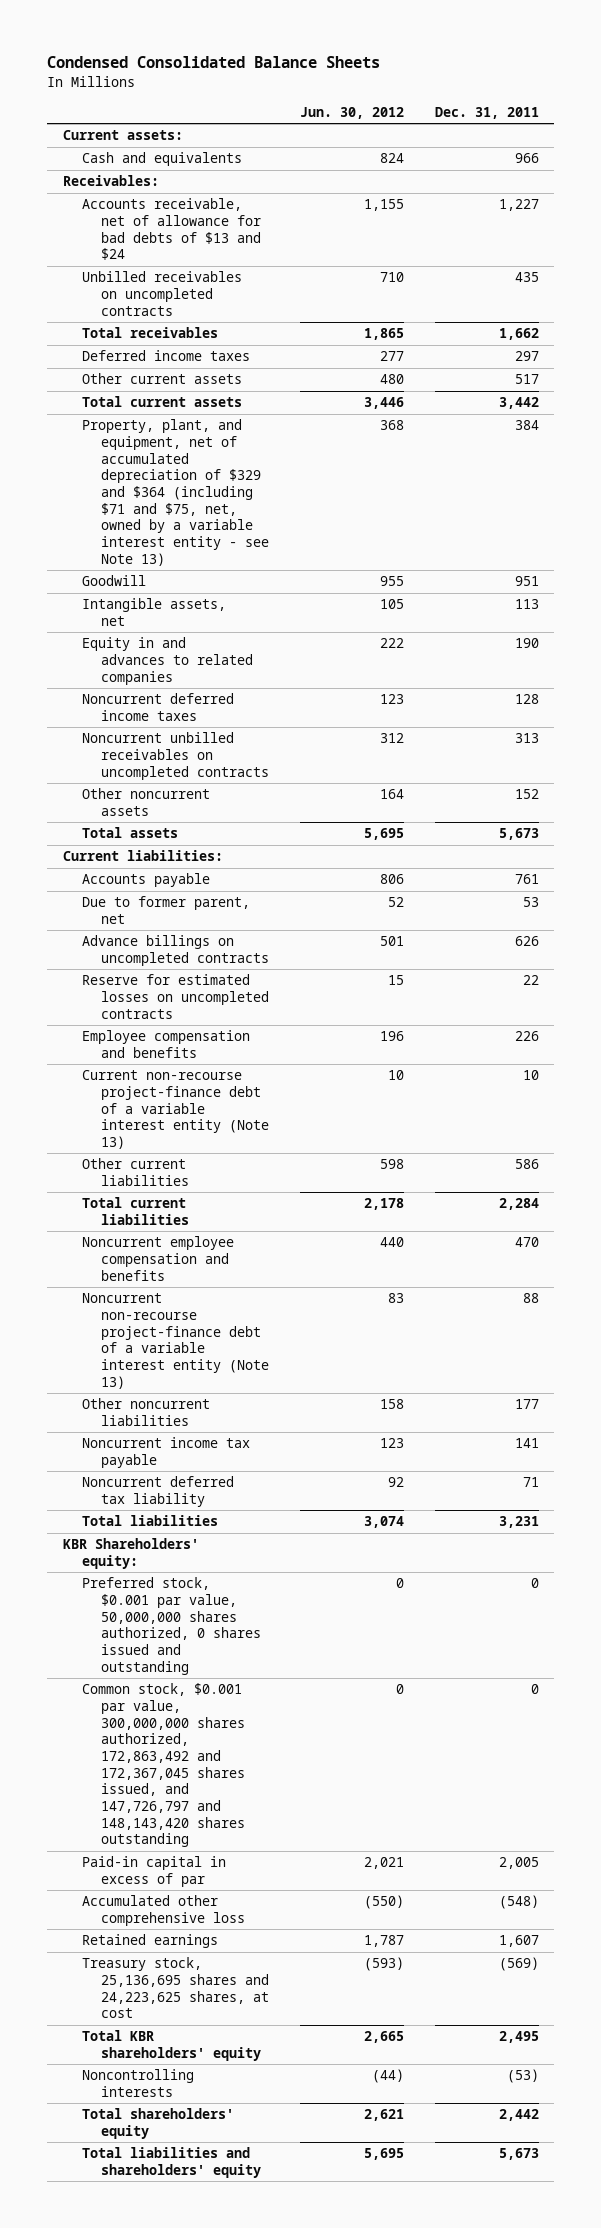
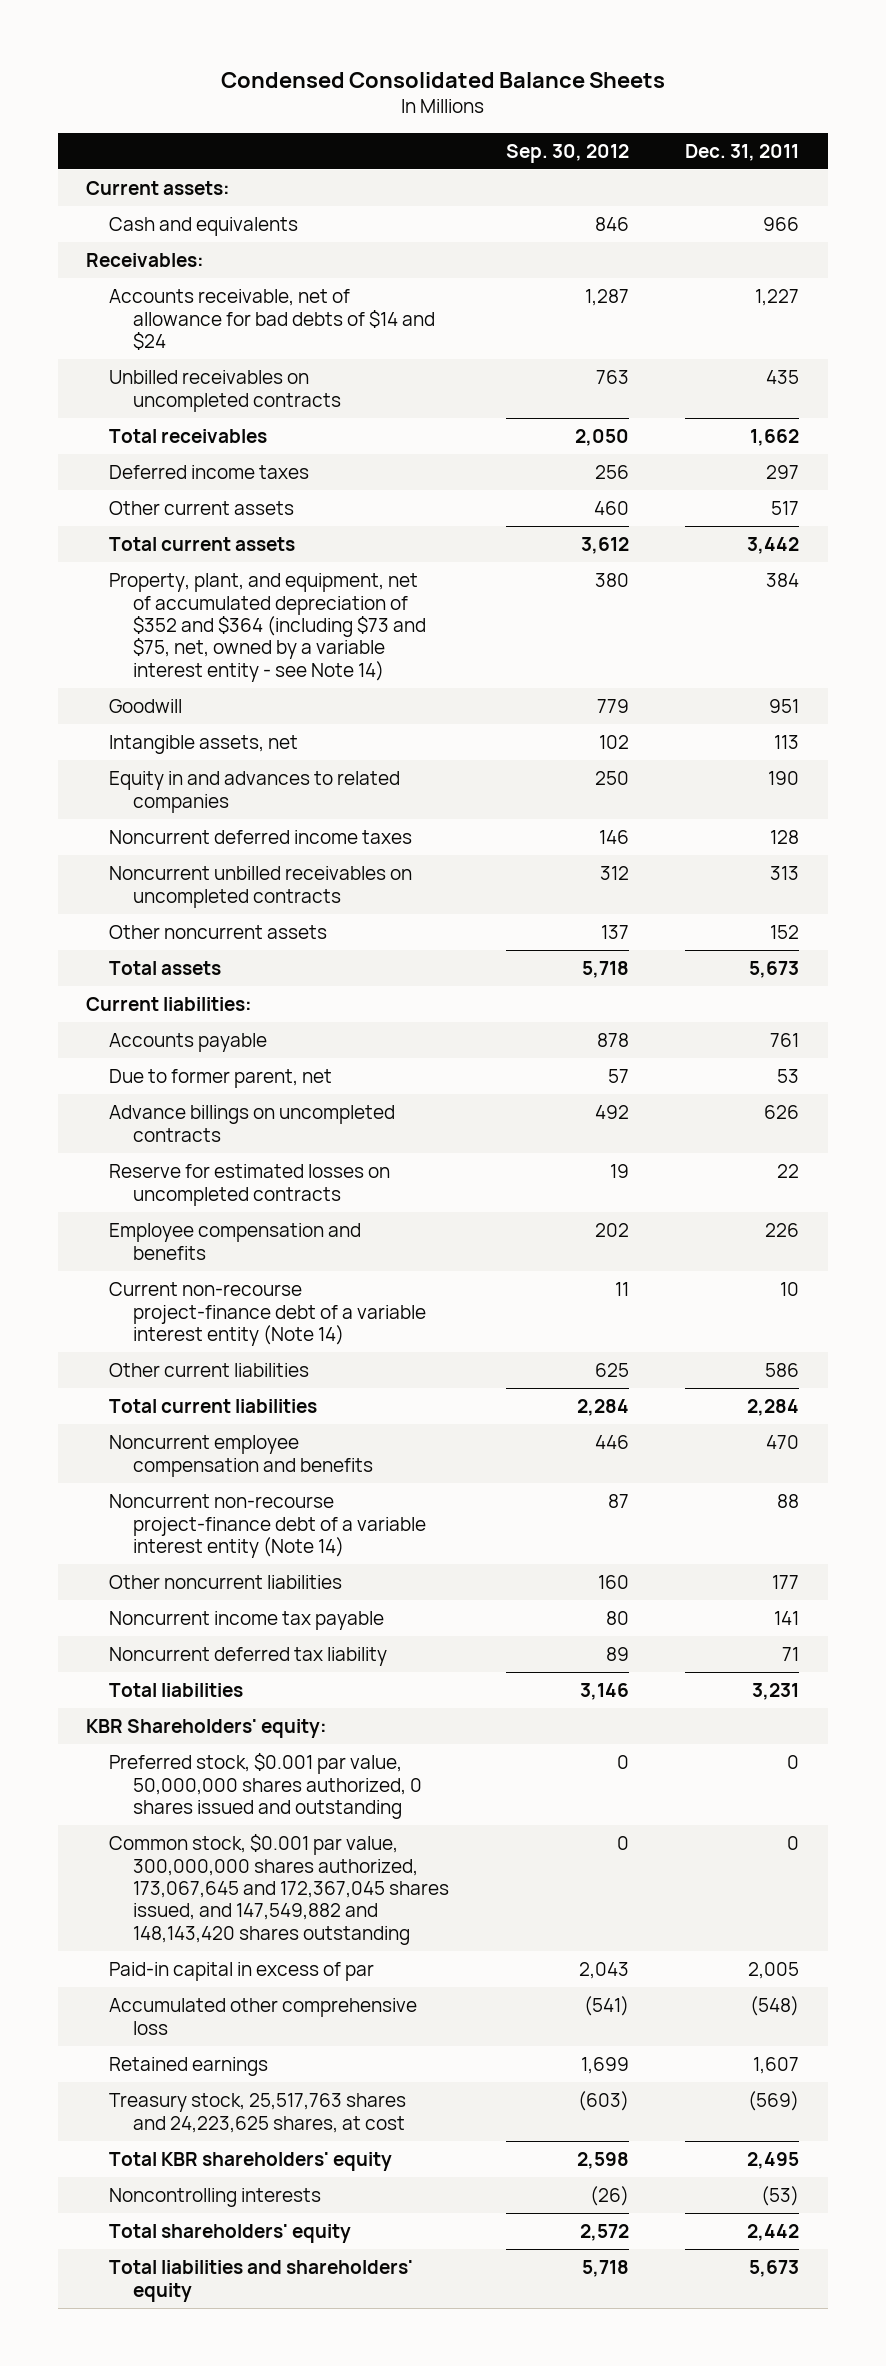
- | Jun. 30, 2012 | Dec. 31, 2011
+ | Sep. 30, 2012 | Dec. 31, 2011
- Accounts receivable, net of allowance for bad debts of $13 and $24 | 1,155 | 1,227
+ Accounts receivable, net of allowance for bad debts of $14 and $24 | 1,287 | 1,227
- Property, plant, and equipment, net of accumulated depreciation of $329 and $364 (including $71 and $75, net, owned by a variable interest entity - see Note 13) | 368 | 384
+ Property, plant, and equipment, net of accumulated depreciation of $352 and $364 (including $73 and $75, net, owned by a variable interest entity - see Note 14) | 380 | 384
- Current non-recourse project-finance debt of a variable interest entity (Note 13) | 10 | 10
+ Current non-recourse project-finance debt of a variable interest entity (Note 14) | 11 | 10
- Noncurrent non-recourse project-finance debt of a variable interest entity (Note 13) | 83 | 88
+ Noncurrent non-recourse project-finance debt of a variable interest entity (Note 14) | 87 | 88
- Common stock, $0.001 par value, 300,000,000 shares authorized, 172,863,492 and 172,367,045 shares issued, and 147,726,797 and 148,143,420 shares outstanding | 0 | 0
+ Common stock, $0.001 par value, 300,000,000 shares authorized, 173,067,645 and 172,367,045 shares issued, and 147,549,882 and 148,143,420 shares outstanding | 0 | 0
- Treasury stock, 25,136,695 shares and 24,223,625 shares, at cost | (593) | (569)
+ Treasury stock, 25,517,763 shares and 24,223,625 shares, at cost | (603) | (569)

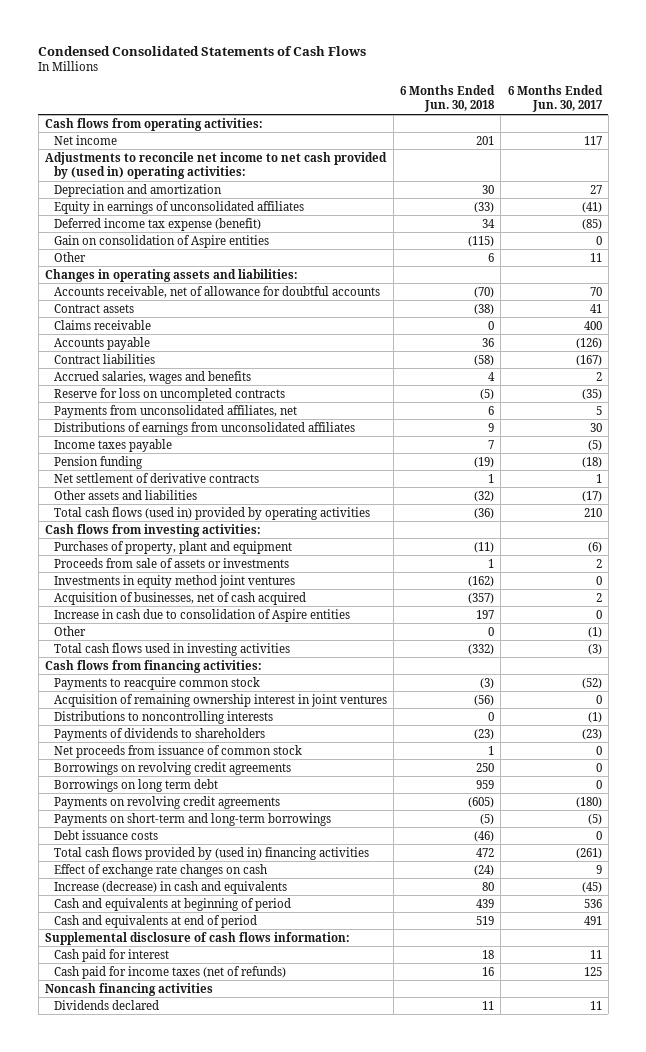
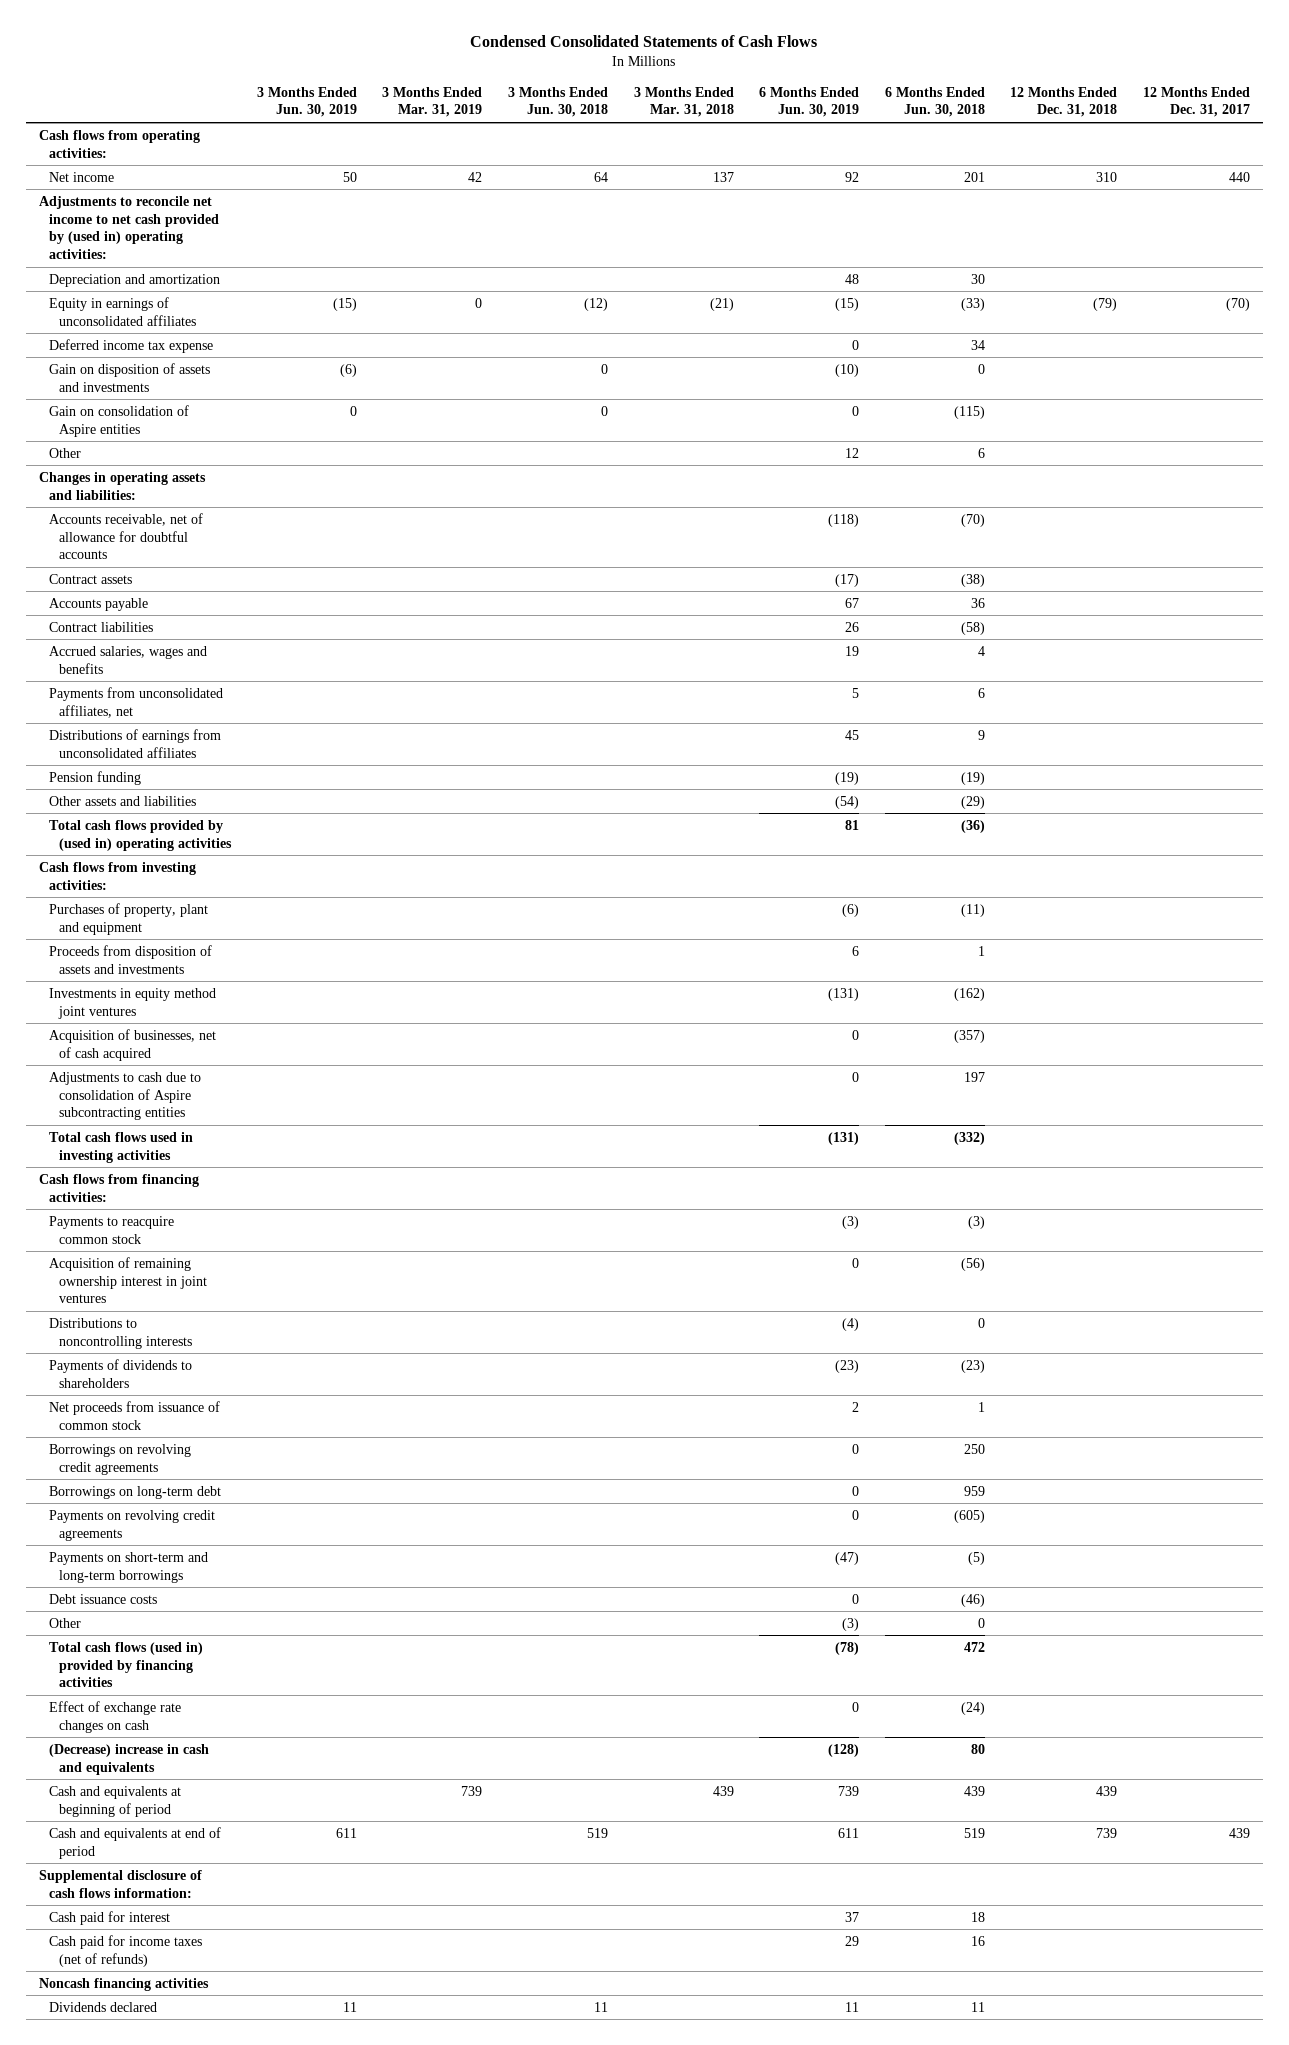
- | 6 Months Ended Jun. 30, 2018 | 6 Months Ended Jun. 30, 2017
+ | 3 Months Ended Jun. 30, 2019 | 3 Months Ended Mar. 31, 2019 | 3 Months Ended Jun. 30, 2018 | 3 Months Ended Mar. 31, 2018 | 6 Months Ended Jun. 30, 2019 | 6 Months Ended Jun. 30, 2018 | 12 Months Ended Dec. 31, 2018 | 12 Months Ended Dec. 31, 2017
- Deferred income tax expense (benefit) | 34 | (85)
+ Deferred income tax expense | | | | | 0 | 34 | |
+ Gain on disposition of assets and investments | (6) | | 0 | | (10) | 0 | |
- Claims receivable | 0 | 400
- Reserve for loss on uncompleted contracts | (5) | (35)
- Income taxes payable | 7 | (5)
- Net settlement of derivative contracts | 1 | 1
- Other assets and liabilities | (32) | (17)
- Total cash flows (used in) provided by operating activities | (36) | 210
+ Other assets and liabilities | | | | | (54) | (29) | |
+ Total cash flows provided by (used in) operating activities | | | | | 81 | (36) | |
- Proceeds from sale of assets or investments | 1 | 2
+ Proceeds from disposition of assets and investments | | | | | 6 | 1 | |
- Increase in cash due to consolidation of Aspire entities | 197 | 0
+ Adjustments to cash due to consolidation of Aspire subcontracting entities | | | | | 0 | 197 | |
- Borrowings on long term debt | 959 | 0
+ Borrowings on long-term debt | | | | | 0 | 959 | |
- Total cash flows provided by (used in) financing activities | 472 | (261)
moved down: Other | | | | | (3) | 0 | |
+ Total cash flows (used in) provided by financing activities | | | | | (78) | 472 | |
- Increase (decrease) in cash and equivalents | 80 | (45)
+ (Decrease) increase in cash and equivalents | | | | | (128) | 80 | |

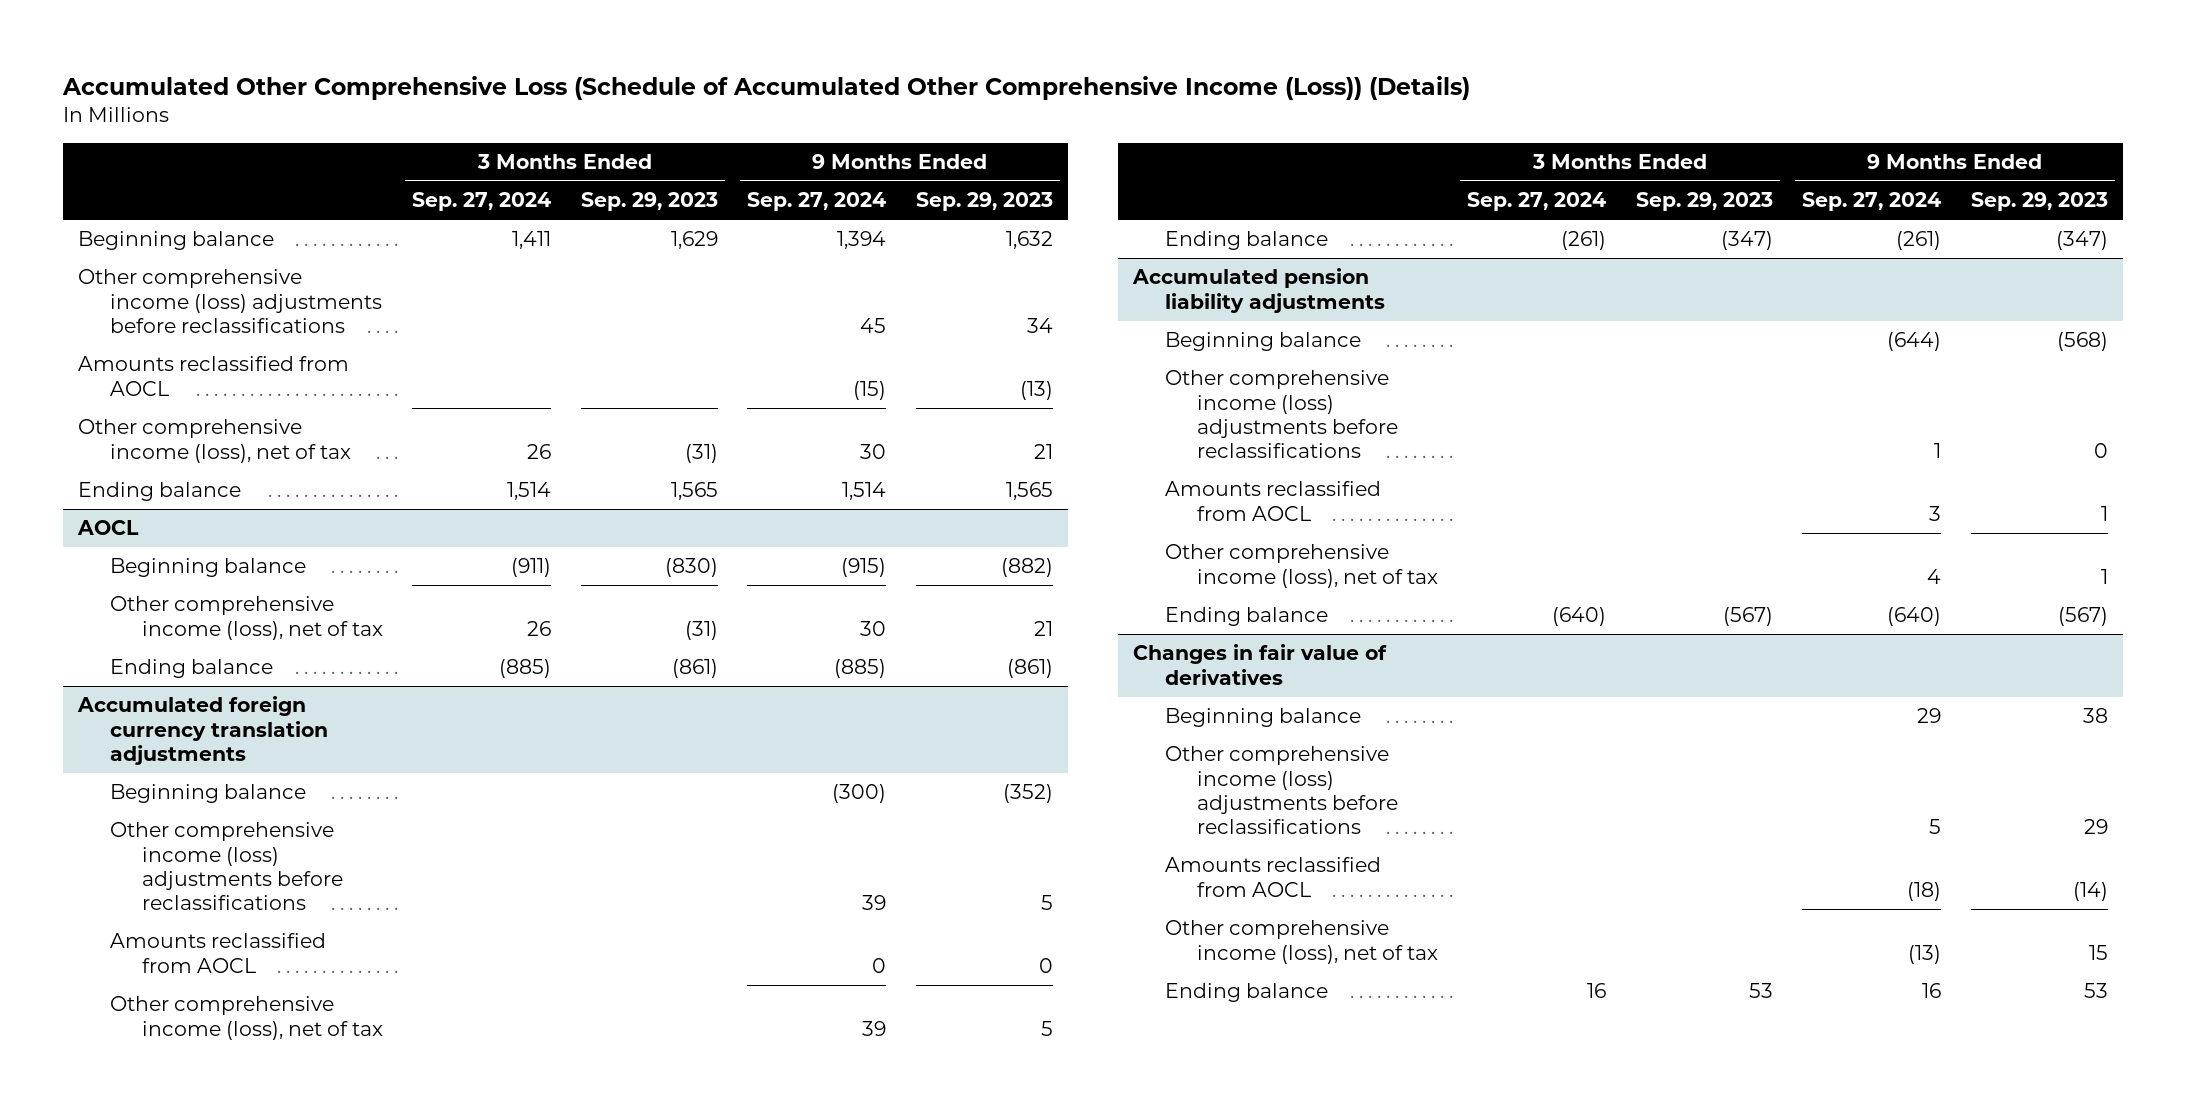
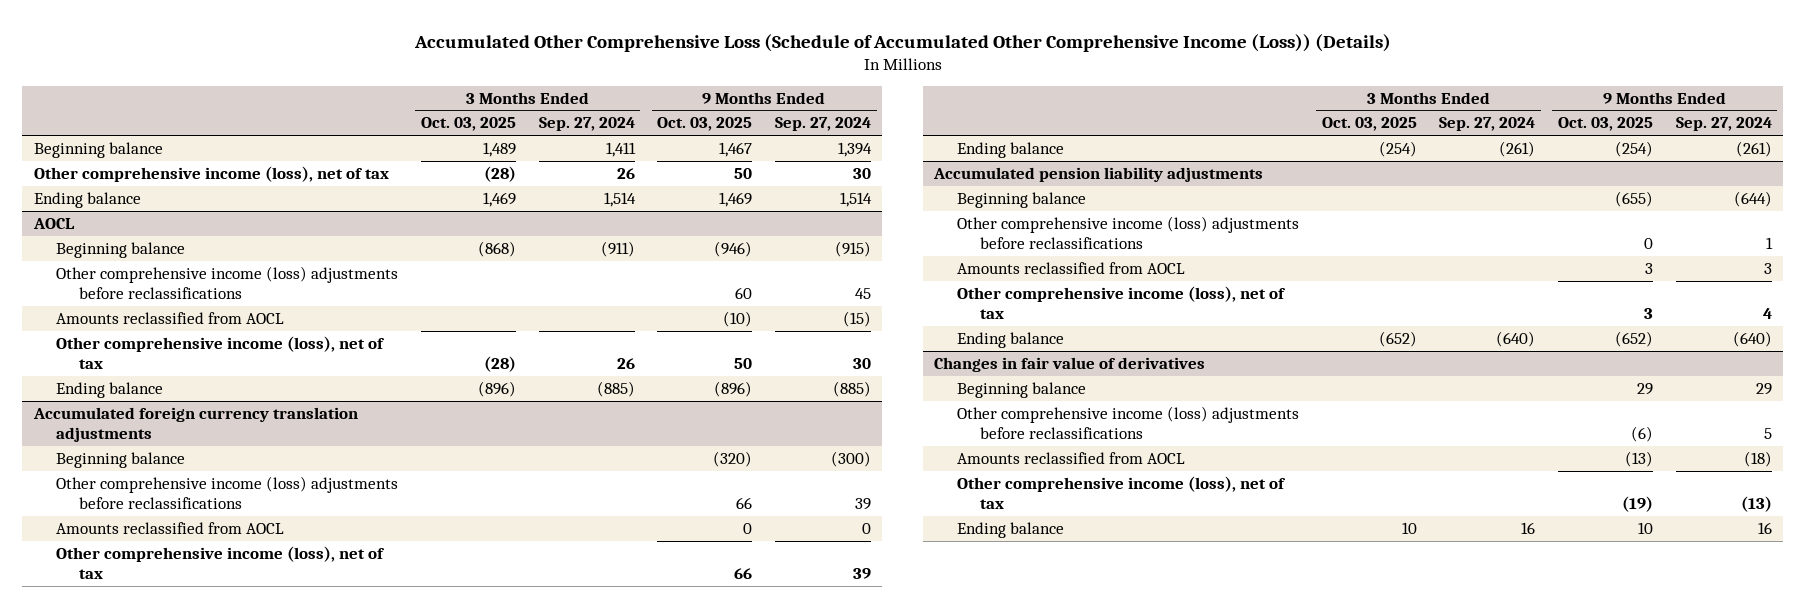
- | 3 Months Ended Sep. 27, 2024 | 3 Months Ended Sep. 29, 2023 | 9 Months Ended Sep. 27, 2024 | 9 Months Ended Sep. 29, 2023
+ | 3 Months Ended Oct. 03, 2025 | 3 Months Ended Sep. 27, 2024 | 9 Months Ended Oct. 03, 2025 | 9 Months Ended Sep. 27, 2024
- Other comprehensive income (loss) adjustments before reclassifications | | | 45 | 34
- Amounts reclassified from AOCL | | | (15) | (13)
@ AOCL
+ Other comprehensive income (loss) adjustments before reclassifications | | | 60 | 45
+ Amounts reclassified from AOCL | | | (10) | (15)

